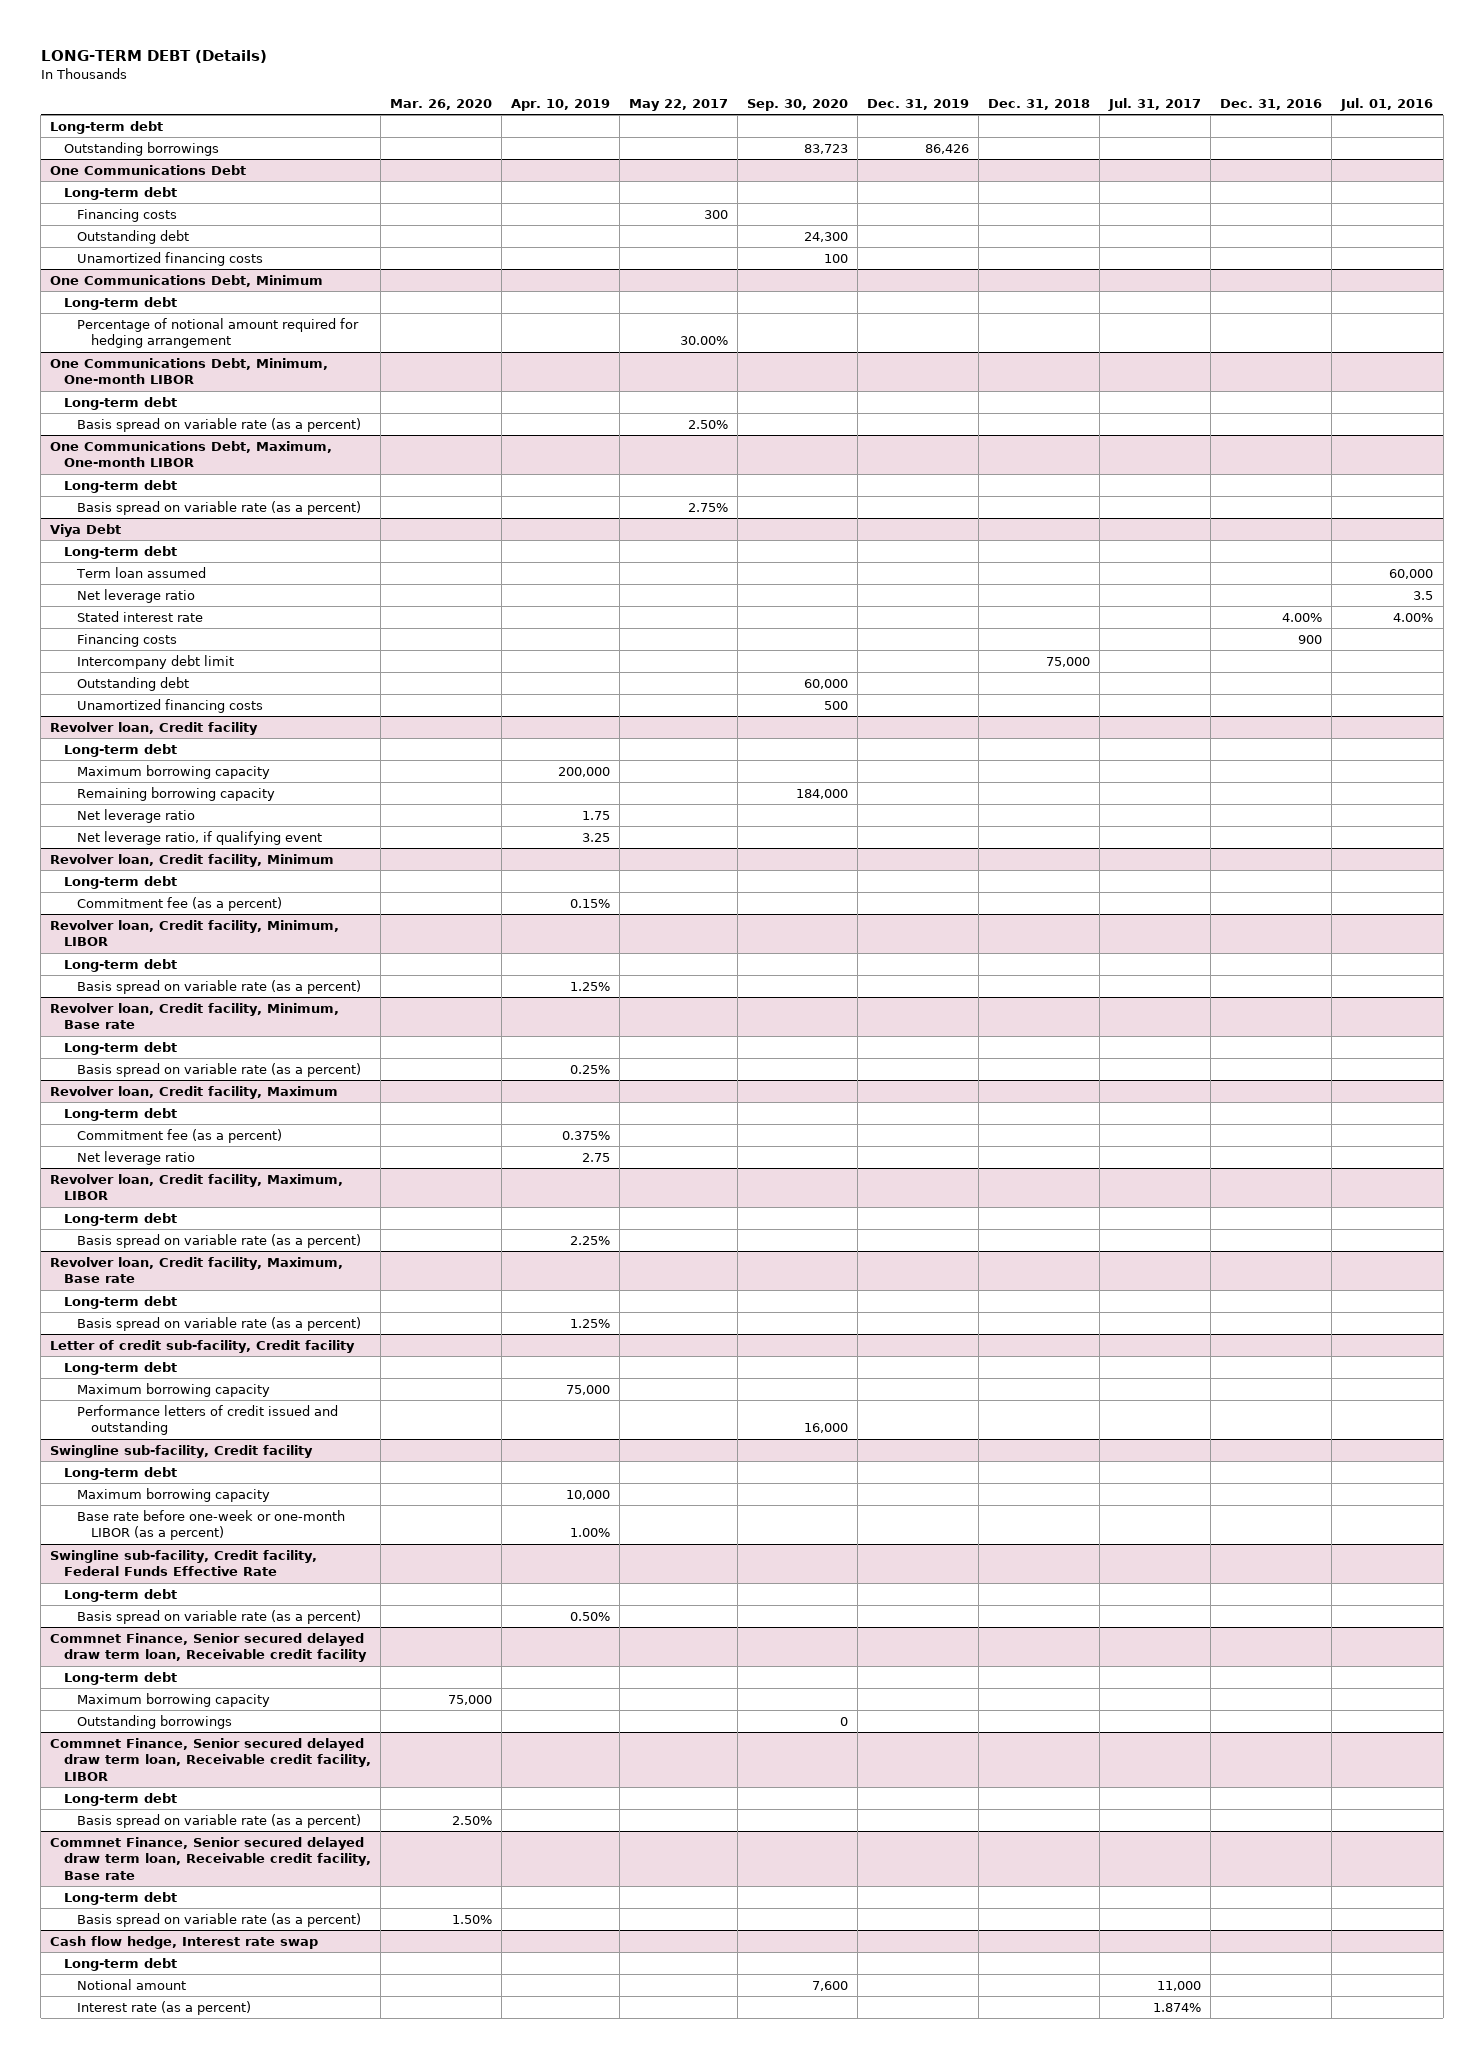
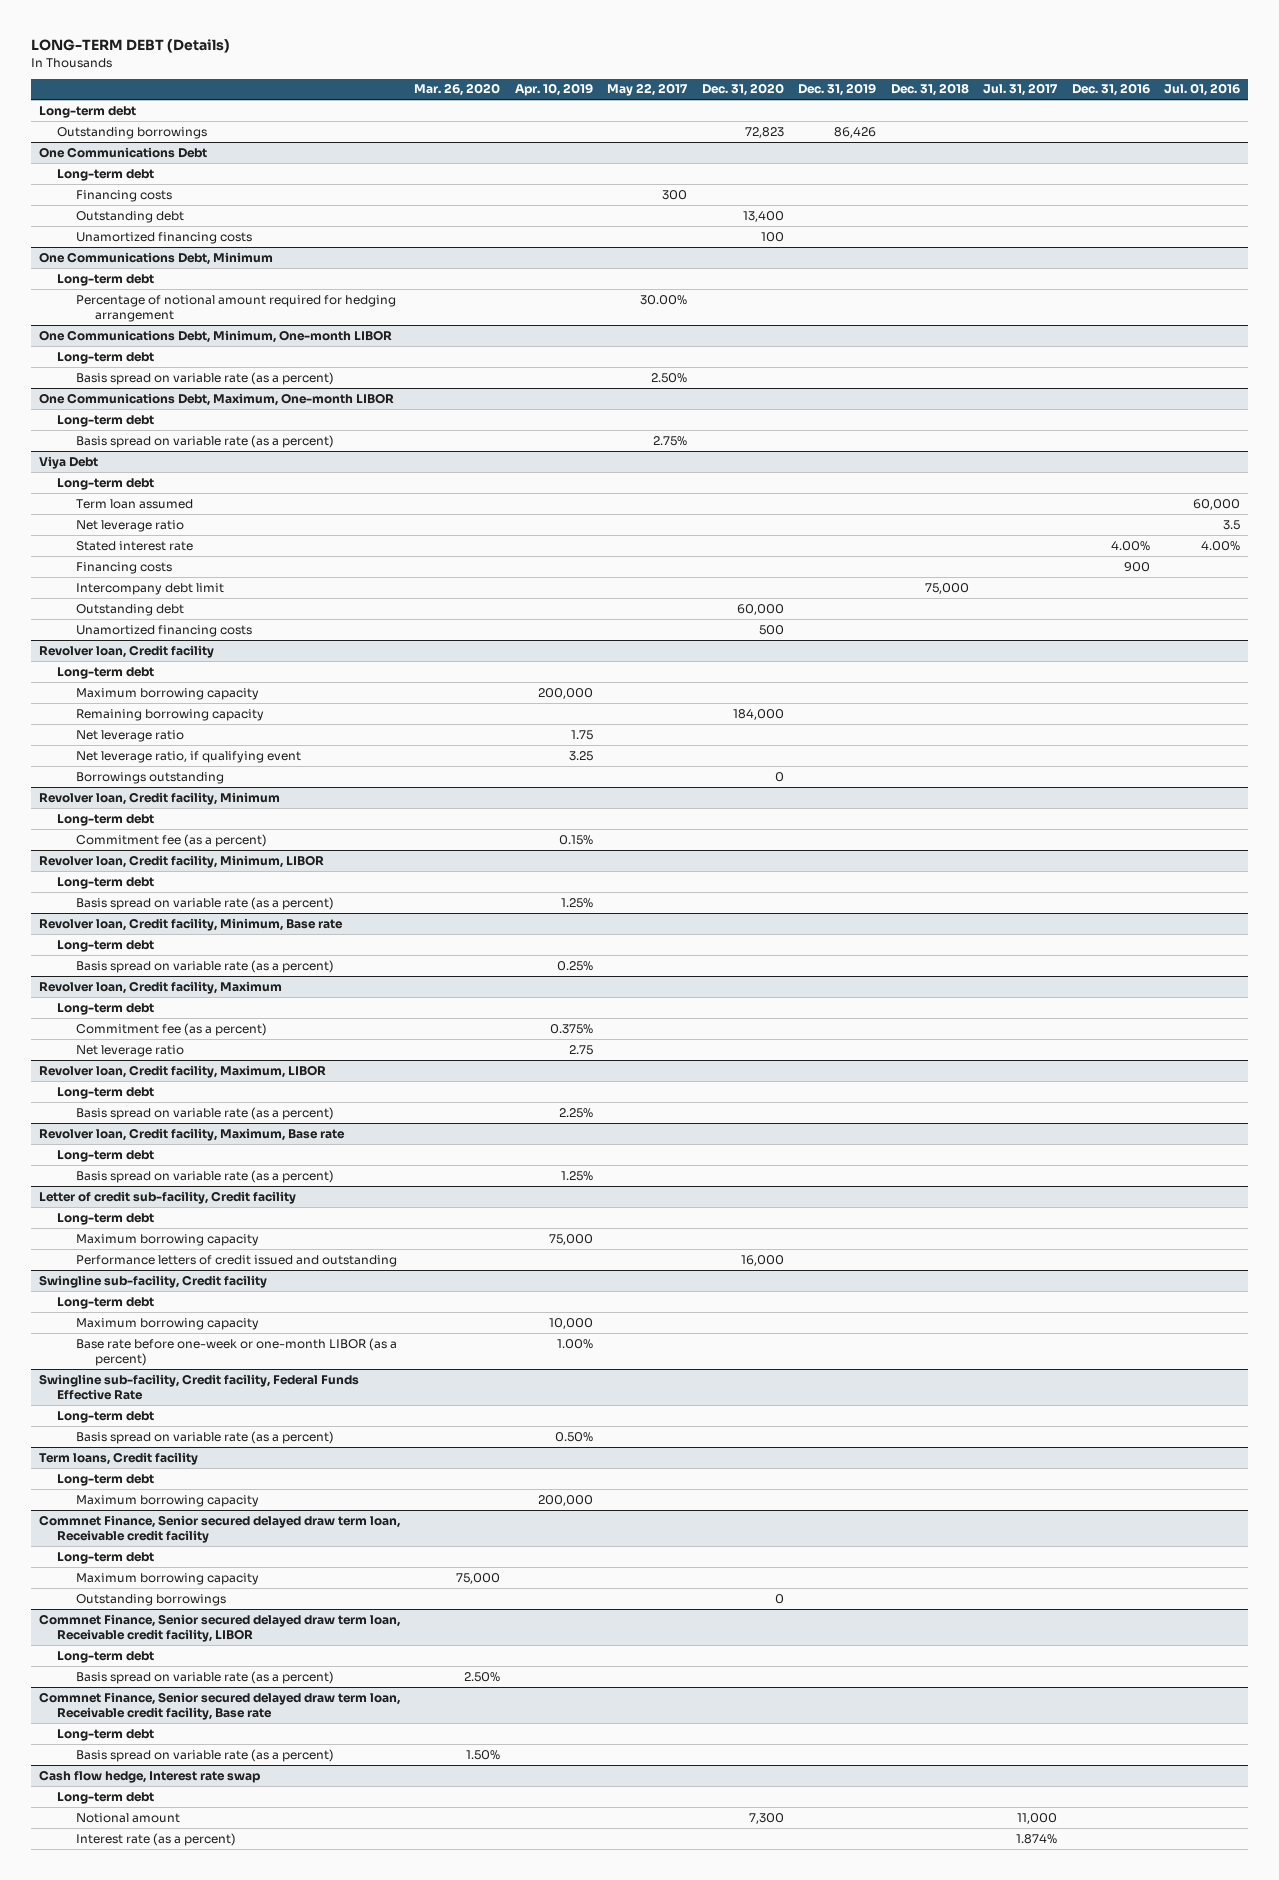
- | Mar. 26, 2020 | Apr. 10, 2019 | May 22, 2017 | Sep. 30, 2020 | Dec. 31, 2019 | Dec. 31, 2018 | Jul. 31, 2017 | Dec. 31, 2016 | Jul. 01, 2016
+ | Mar. 26, 2020 | Apr. 10, 2019 | May 22, 2017 | Dec. 31, 2020 | Dec. 31, 2019 | Dec. 31, 2018 | Jul. 31, 2017 | Dec. 31, 2016 | Jul. 01, 2016
@ Revolver loan, Credit facility
+ Borrowings outstanding | | | | 0 | | | | |
+ Term loans, Credit facility
+ Long-term debt
+ Maximum borrowing capacity | | 200,000 | | | | | | |

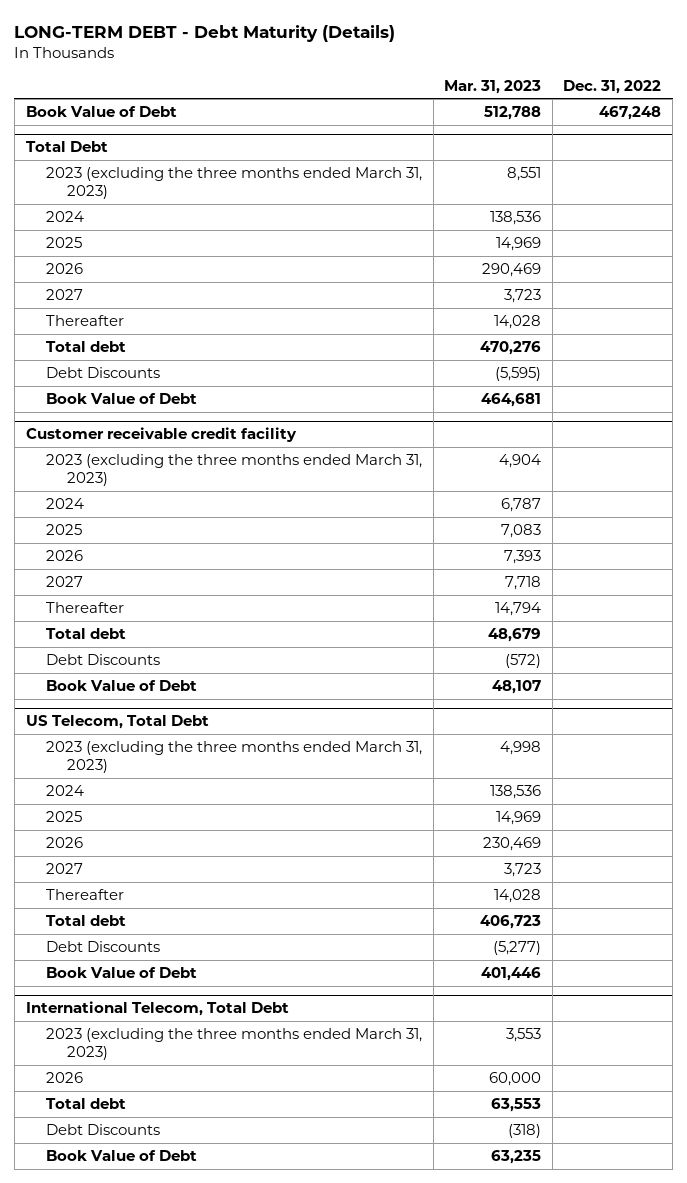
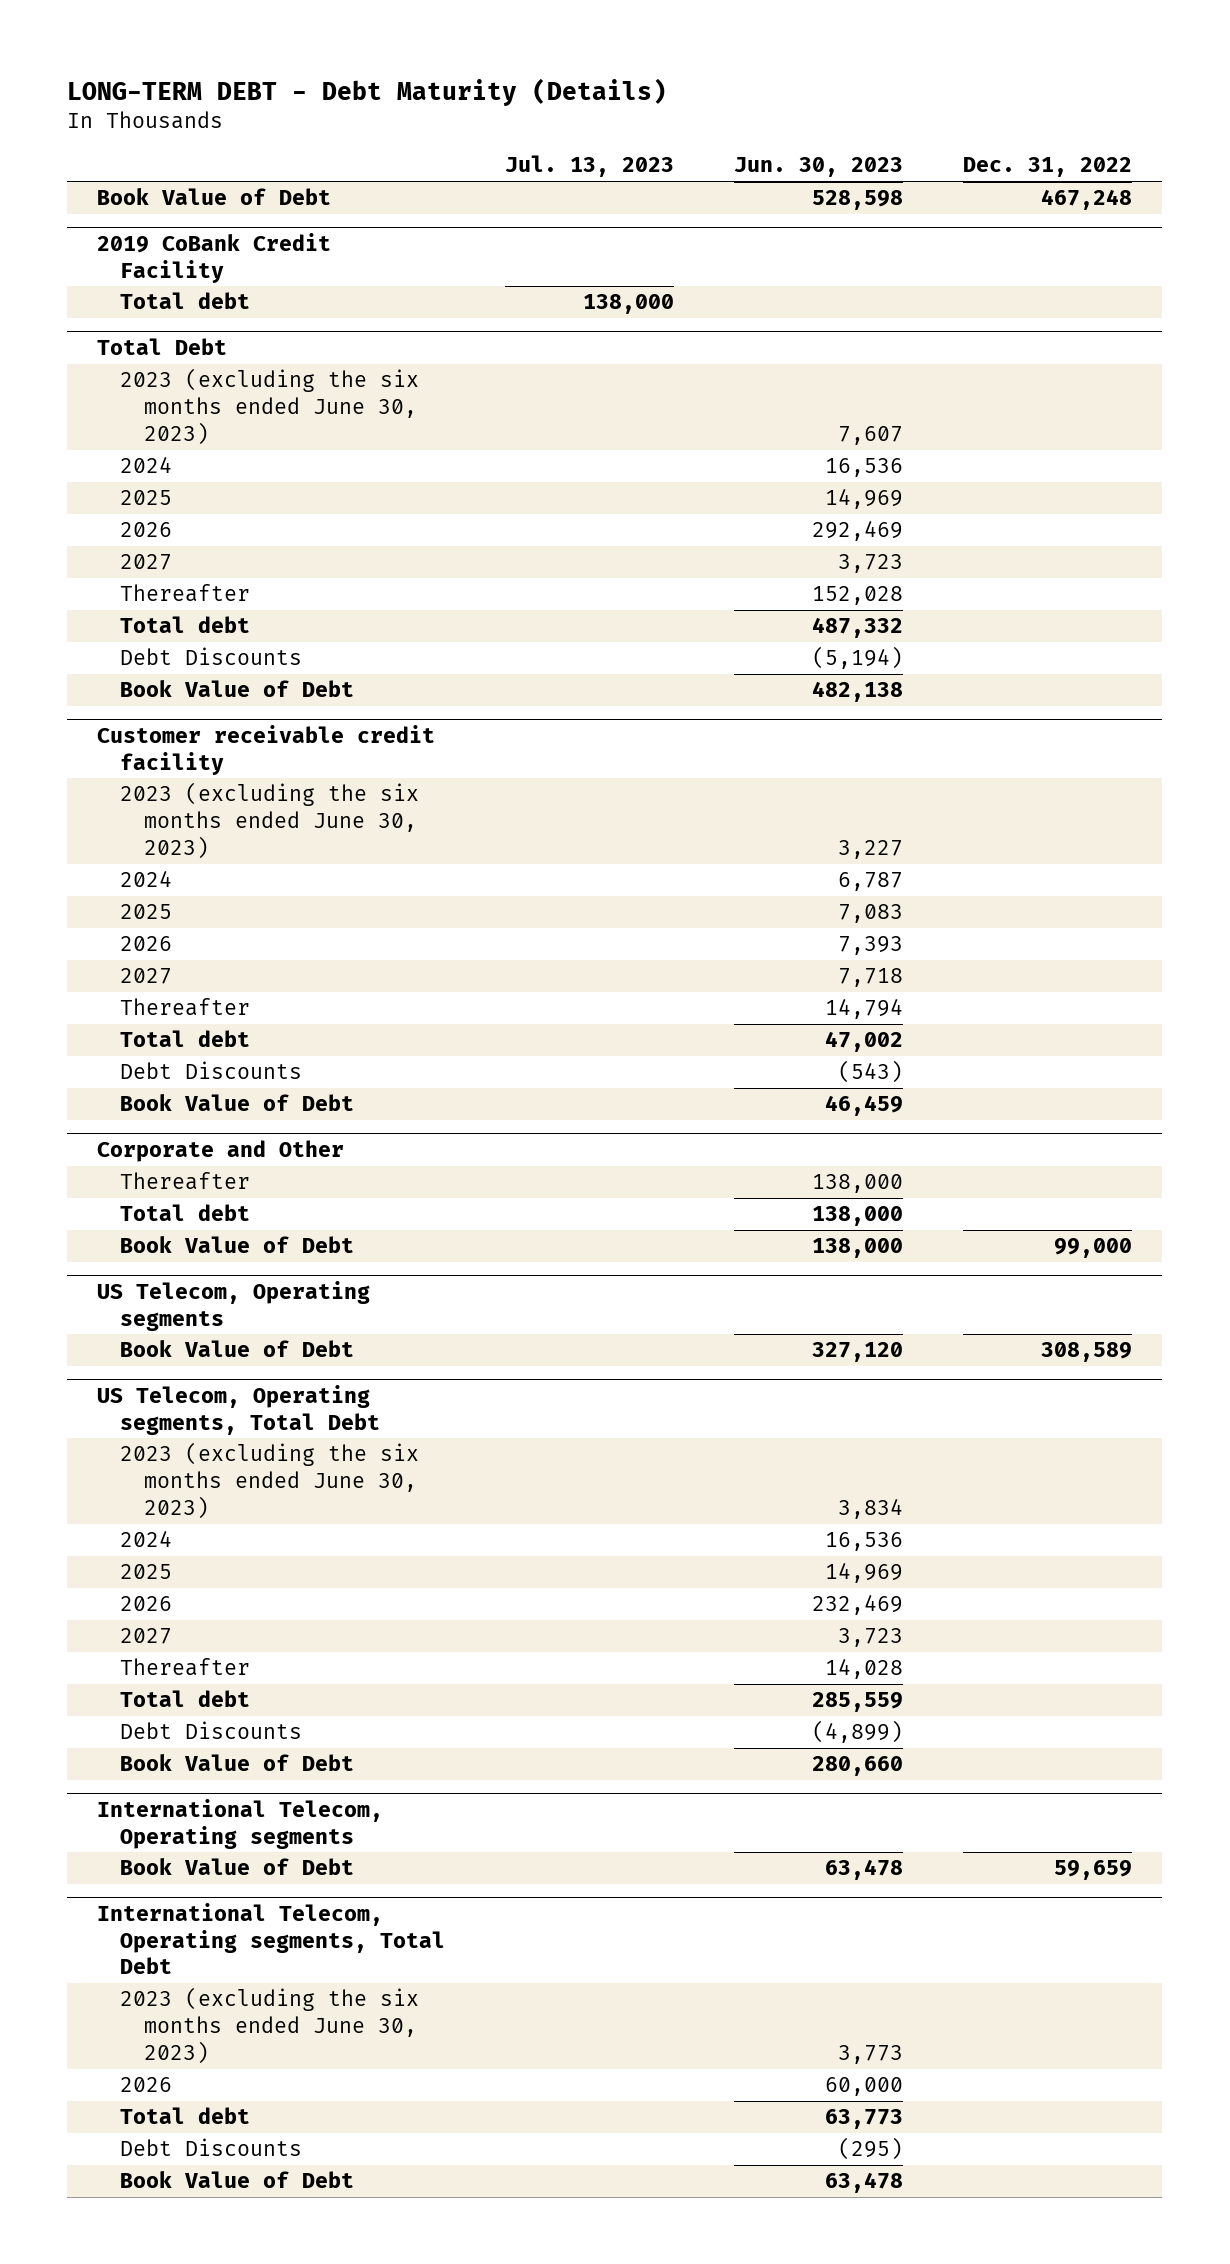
- | Mar. 31, 2023 | Dec. 31, 2022
+ | Jul. 13, 2023 | Jun. 30, 2023 | Dec. 31, 2022
+ 2019 CoBank Credit Facility
+ Total debt | 138,000 | |
@ Total Debt
- 2023 (excluding the three months ended March 31, 2023) | 8,551 |
+ 2023 (excluding the six months ended June 30, 2023) | | 7,607 |
@ Customer receivable credit facility
- 2023 (excluding the three months ended March 31, 2023) | 4,904 |
+ 2023 (excluding the six months ended June 30, 2023) | | 3,227 |
- US Telecom, Total Debt
- 2023 (excluding the three months ended March 31, 2023) | 4,998 |
+ Corporate and Other
+ Thereafter | | 138,000 |
+ Total debt | | 138,000 |
+ Book Value of Debt | | 138,000 | 99,000
+ US Telecom, Operating segments
+ Book Value of Debt | | 327,120 | 308,589
+ US Telecom, Operating segments, Total Debt
+ 2023 (excluding the six months ended June 30, 2023) | | 3,834 |
- International Telecom, Total Debt
- 2023 (excluding the three months ended March 31, 2023) | 3,553 |
+ International Telecom, Operating segments
+ Book Value of Debt | | 63,478 | 59,659
+ International Telecom, Operating segments, Total Debt
+ 2023 (excluding the six months ended June 30, 2023) | | 3,773 |

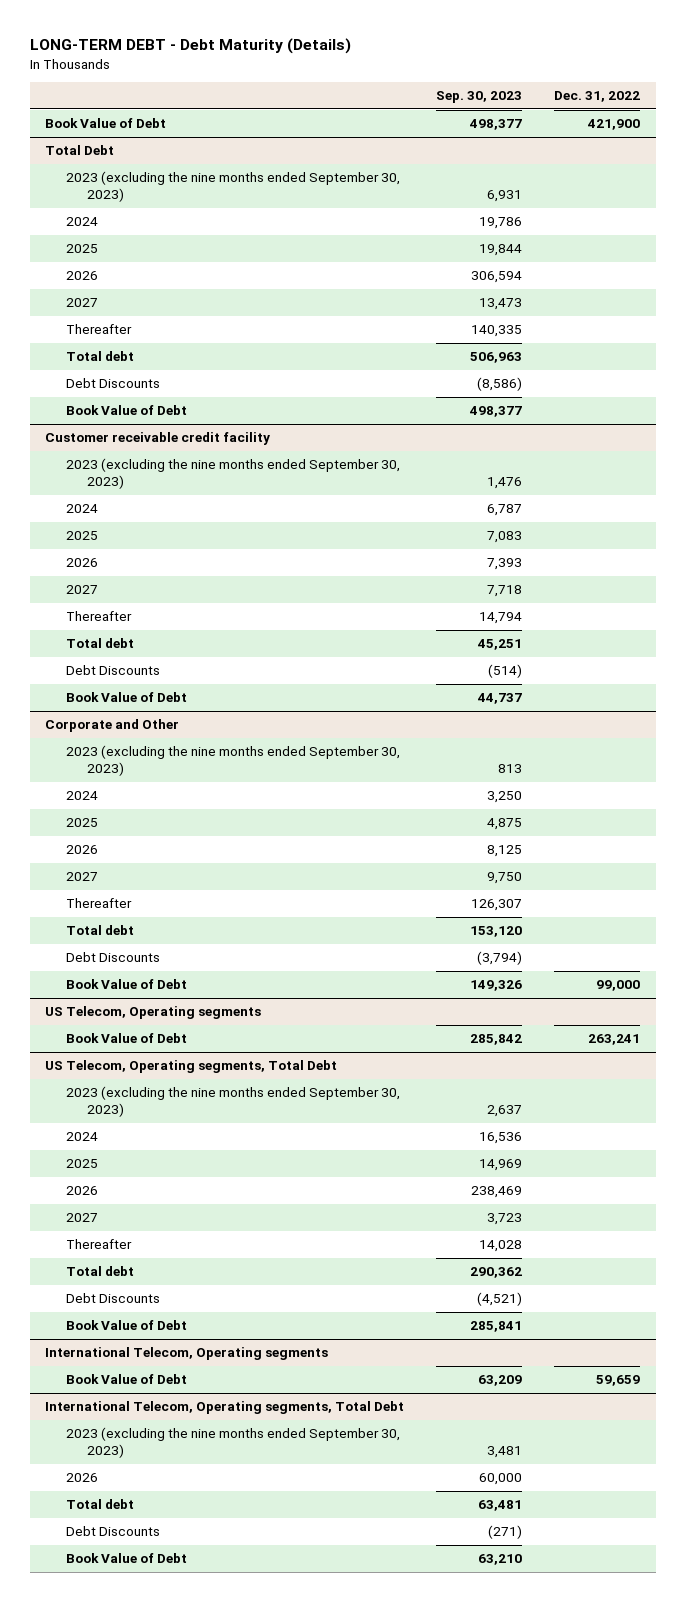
- | Jul. 13, 2023 | Jun. 30, 2023 | Dec. 31, 2022
+ | Sep. 30, 2023 | Dec. 31, 2022
- Book Value of Debt | | 528,598 | 467,248
- 2019 CoBank Credit Facility
- Total debt | 138,000 | |
+ Book Value of Debt | 498,377 | 421,900
@ Total Debt
- 2023 (excluding the six months ended June 30, 2023) | | 7,607 |
+ 2023 (excluding the nine months ended September 30, 2023) | 6,931 |
@ Customer receivable credit facility
- 2023 (excluding the six months ended June 30, 2023) | | 3,227 |
+ 2023 (excluding the nine months ended September 30, 2023) | 1,476 |
@ Corporate and Other
+ 2023 (excluding the nine months ended September 30, 2023) | 813 |
+ 2024 | 3,250 |
+ 2025 | 4,875 |
+ 2026 | 8,125 |
+ 2027 | 9,750 |
+ Debt Discounts | (3,794) |
@ US Telecom, Operating segments
- Book Value of Debt | | 327,120 | 308,589
+ Book Value of Debt | 285,842 | 263,241
@ US Telecom, Operating segments, Total Debt
- 2023 (excluding the six months ended June 30, 2023) | | 3,834 |
+ 2023 (excluding the nine months ended September 30, 2023) | 2,637 |
@ International Telecom, Operating segments, Total Debt
- 2023 (excluding the six months ended June 30, 2023) | | 3,773 |
+ 2023 (excluding the nine months ended September 30, 2023) | 3,481 |

